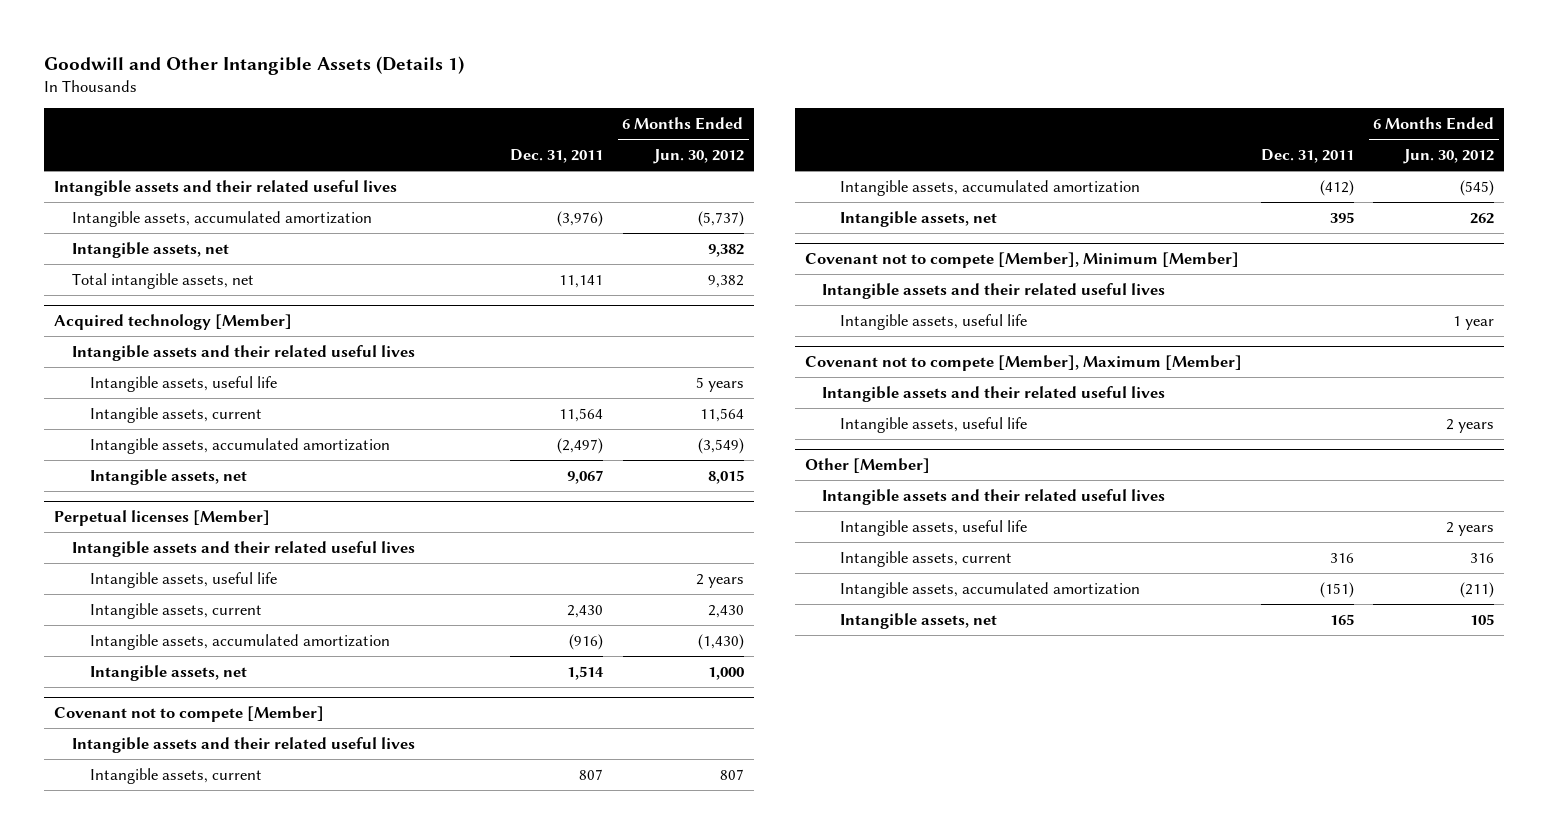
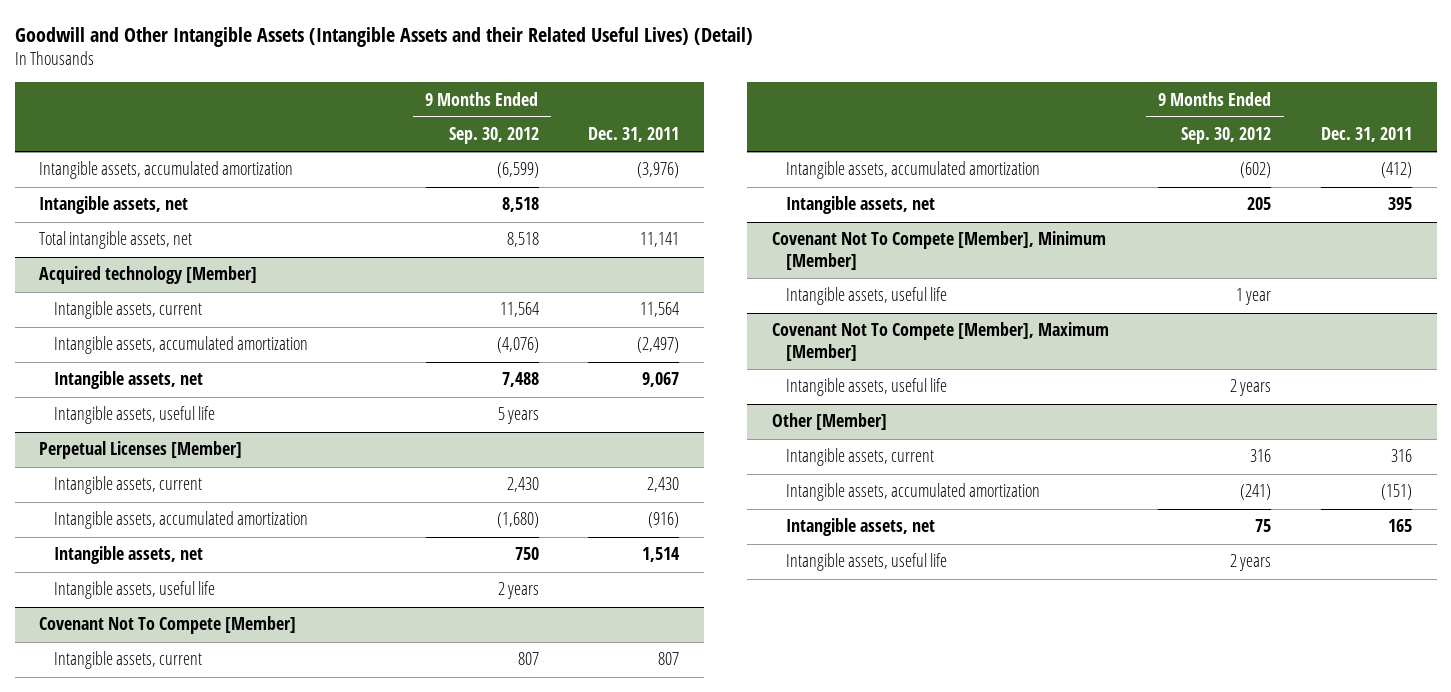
- Goodwill and Other Intangible Assets (Details 1)
+ Goodwill and Other Intangible Assets (Intangible Assets and their Related Useful Lives) (Detail)
- | Dec. 31, 2011 | 6 Months Ended Jun. 30, 2012
+ | 9 Months Ended Sep. 30, 2012 | Dec. 31, 2011
- Intangible assets and their related useful lives
@ Acquired technology [Member]
- Intangible assets and their related useful lives
- Intangible assets, useful life | | 5 years
- Perpetual licenses [Member]
- Intangible assets and their related useful lives
+ Perpetual Licenses [Member]
- Covenant not to compete [Member]
- Intangible assets and their related useful lives
+ Intangible assets, useful life | 2 years |
+ Covenant Not To Compete [Member]
- Covenant not to compete [Member], Minimum [Member]
- Intangible assets and their related useful lives
+ Covenant Not To Compete [Member], Minimum [Member]
- Covenant not to compete [Member], Maximum [Member]
- Intangible assets and their related useful lives
+ Covenant Not To Compete [Member], Maximum [Member]
@ Other [Member]
- Intangible assets and their related useful lives
moved down: Intangible assets, useful life | 2 years |

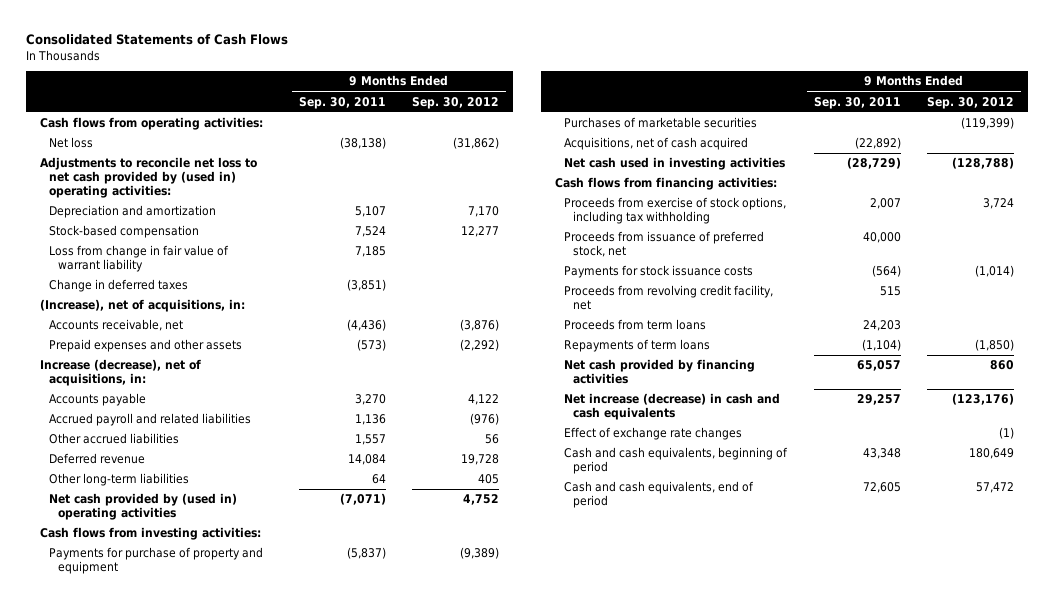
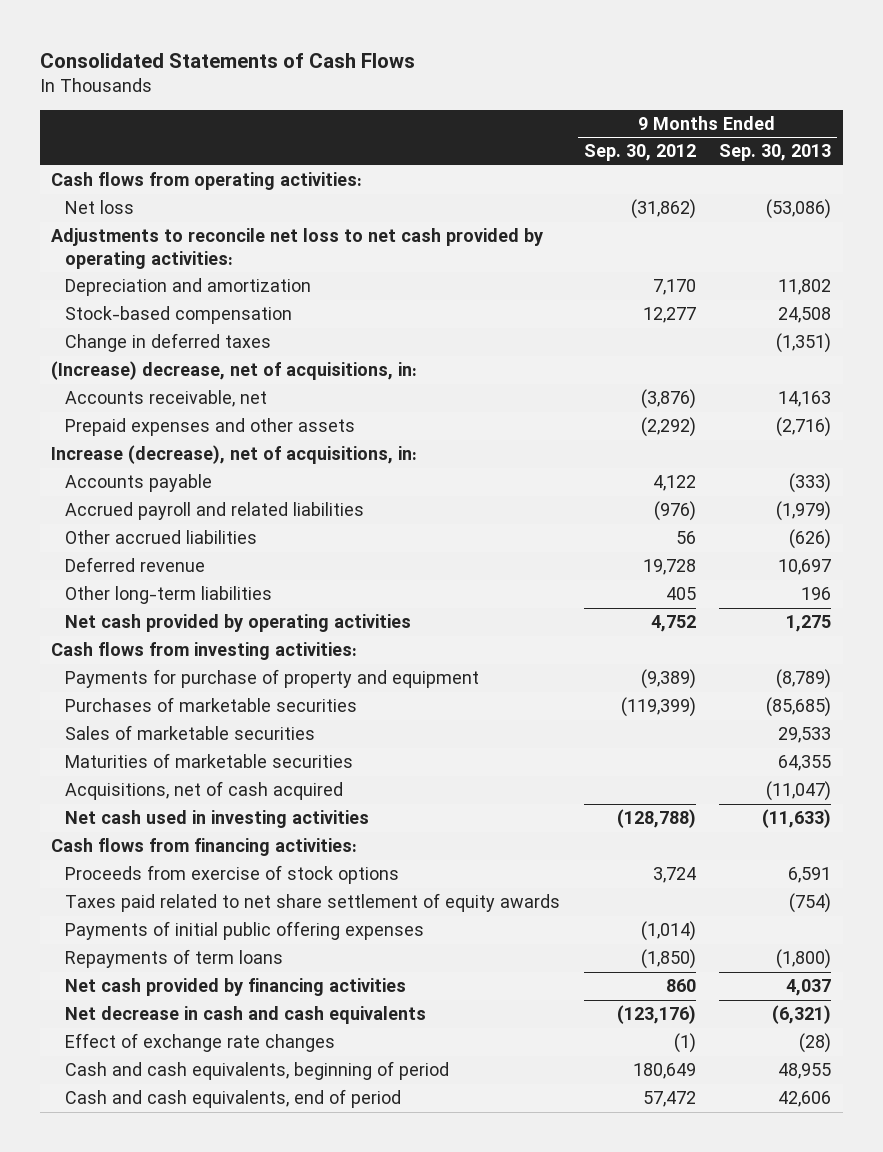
- | 9 Months Ended Sep. 30, 2011 | 9 Months Ended Sep. 30, 2012
+ | 9 Months Ended Sep. 30, 2012 | 9 Months Ended Sep. 30, 2013
- Adjustments to reconcile net loss to net cash provided by (used in) operating activities:
+ Adjustments to reconcile net loss to net cash provided by operating activities:
- Loss from change in fair value of warrant liability | 7,185 |
- (Increase), net of acquisitions, in:
+ (Increase) decrease, net of acquisitions, in:
- Net cash provided by (used in) operating activities | (7,071) | 4,752
+ Net cash provided by operating activities | 4,752 | 1,275
+ Sales of marketable securities | | 29,533
+ Maturities of marketable securities | | 64,355
- Proceeds from exercise of stock options, including tax withholding | 2,007 | 3,724
- Proceeds from issuance of preferred stock, net | 40,000 |
- Payments for stock issuance costs | (564) | (1,014)
- Proceeds from revolving credit facility, net | 515 |
- Proceeds from term loans | 24,203 |
+ Proceeds from exercise of stock options | 3,724 | 6,591
+ Taxes paid related to net share settlement of equity awards | | (754)
+ Payments of initial public offering expenses | (1,014) |
- Net increase (decrease) in cash and cash equivalents | 29,257 | (123,176)
+ Net decrease in cash and cash equivalents | (123,176) | (6,321)

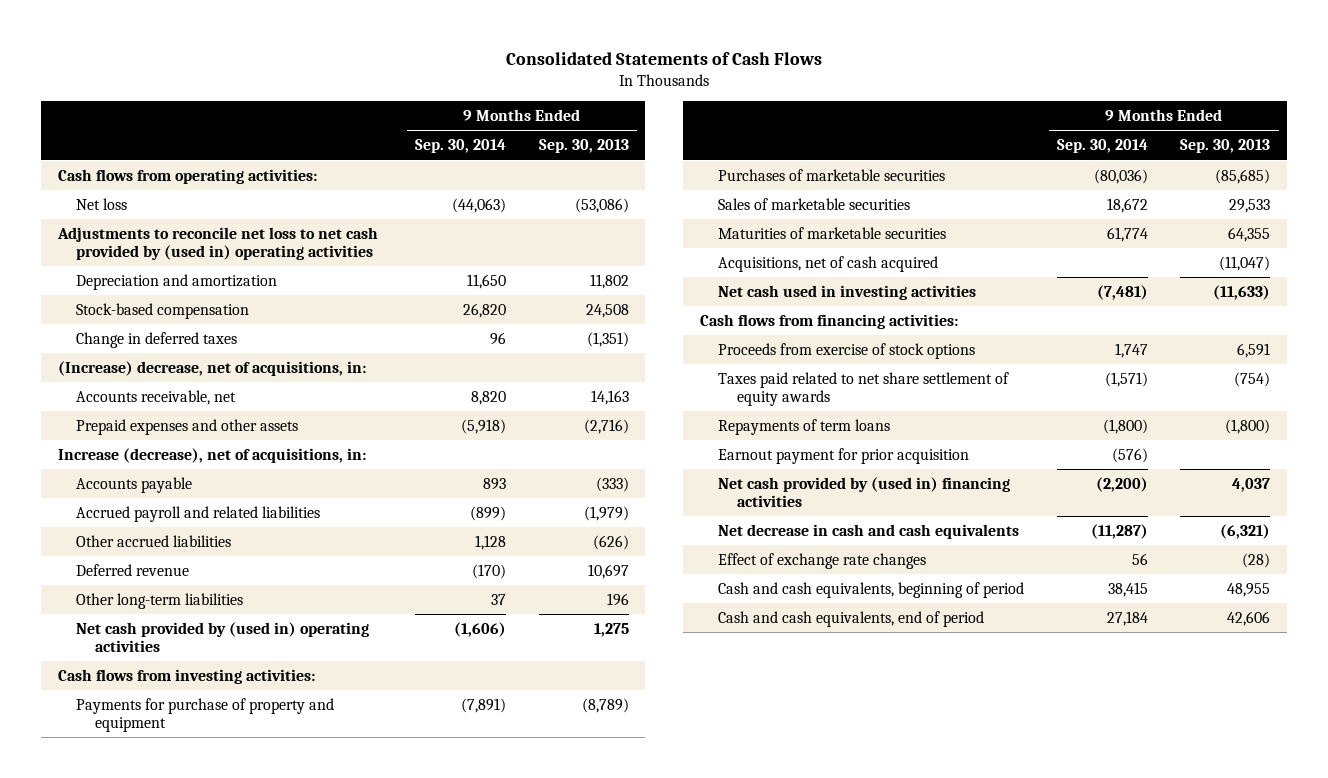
- | 9 Months Ended Sep. 30, 2012 | 9 Months Ended Sep. 30, 2013
+ | 9 Months Ended Sep. 30, 2014 | 9 Months Ended Sep. 30, 2013
- Adjustments to reconcile net loss to net cash provided by operating activities:
+ Adjustments to reconcile net loss to net cash provided by (used in) operating activities
- Net cash provided by operating activities | 4,752 | 1,275
+ Net cash provided by (used in) operating activities | (1,606) | 1,275
- Payments of initial public offering expenses | (1,014) |
- Net cash provided by financing activities | 860 | 4,037
+ Earnout payment for prior acquisition | (576) |
+ Net cash provided by (used in) financing activities | (2,200) | 4,037

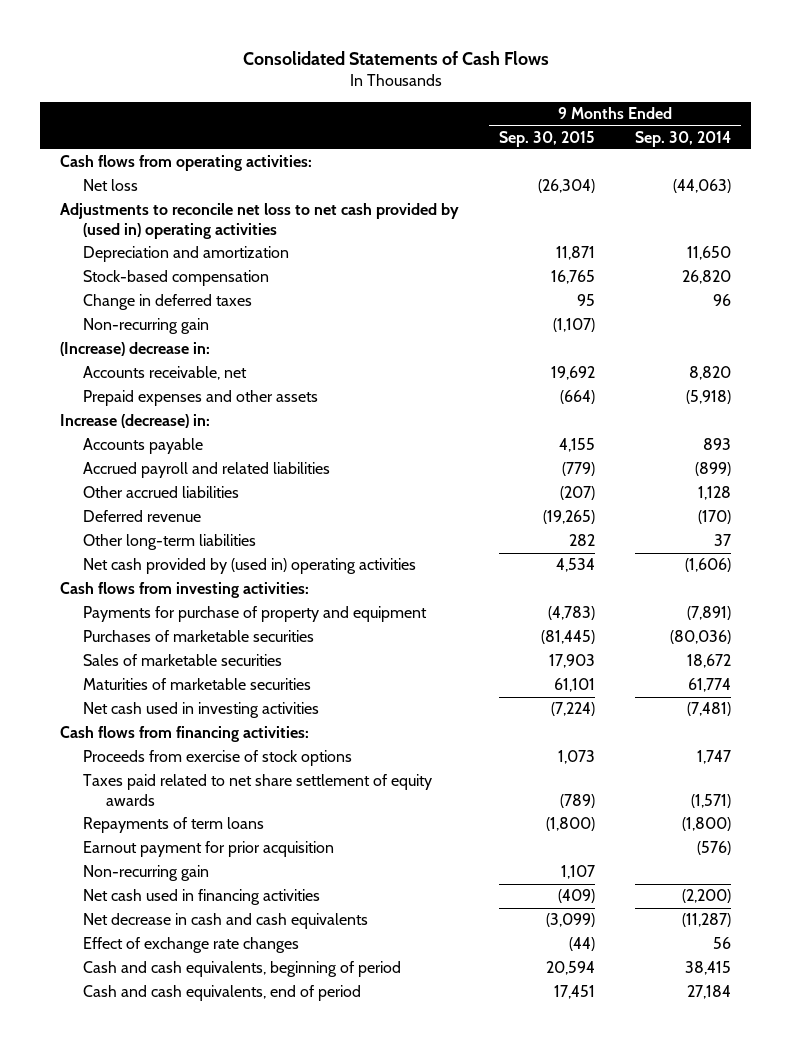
- | 9 Months Ended Sep. 30, 2014 | 9 Months Ended Sep. 30, 2013
+ | 9 Months Ended Sep. 30, 2015 | 9 Months Ended Sep. 30, 2014
- (Increase) decrease, net of acquisitions, in:
+ Non-recurring gain | (1,107) |
+ (Increase) decrease in:
- Increase (decrease), net of acquisitions, in:
+ Increase (decrease) in:
- Acquisitions, net of cash acquired | | (11,047)
- Net cash provided by (used in) financing activities | (2,200) | 4,037
+ Non-recurring gain | 1,107 |
+ Net cash used in financing activities | (409) | (2,200)

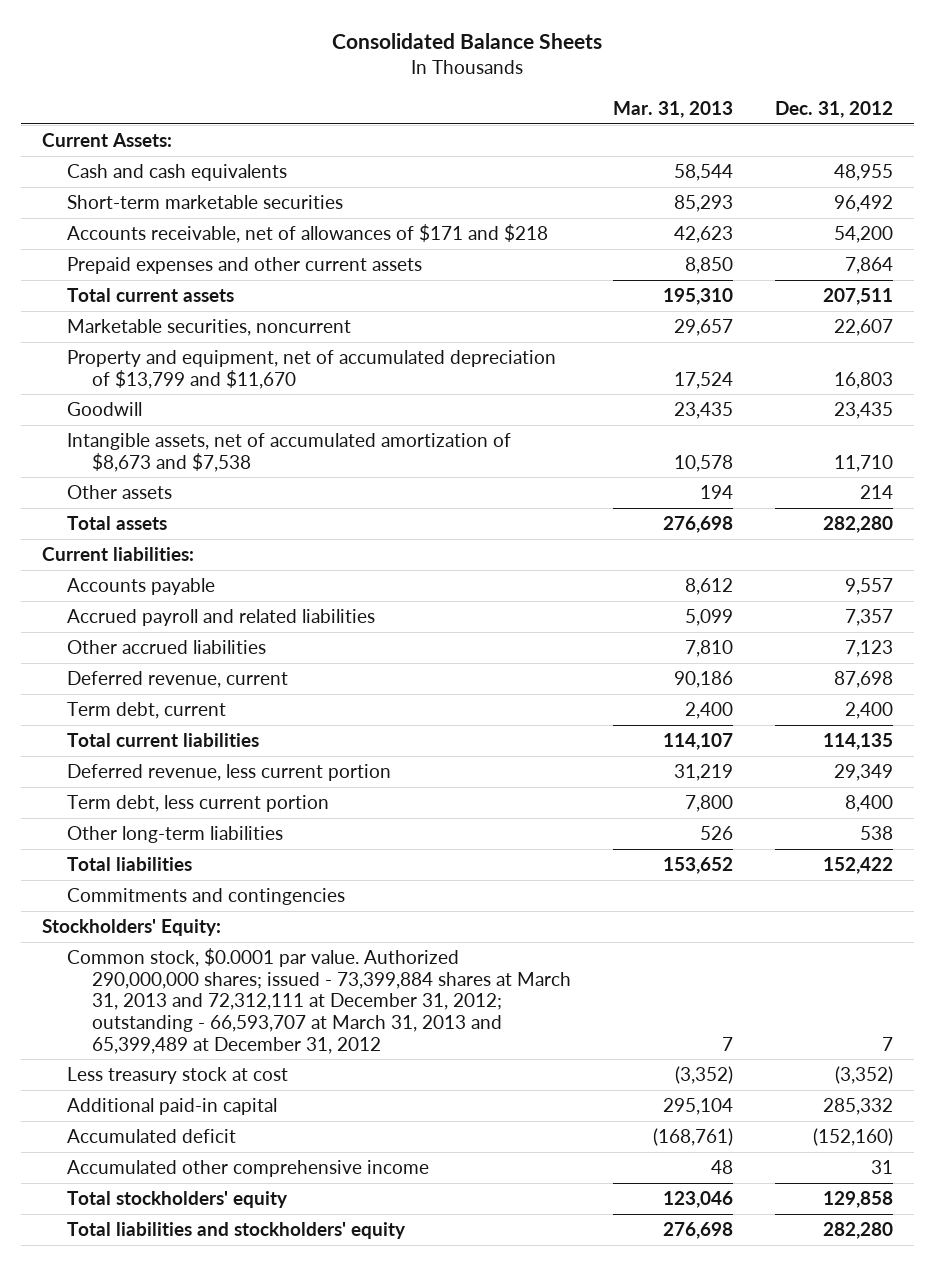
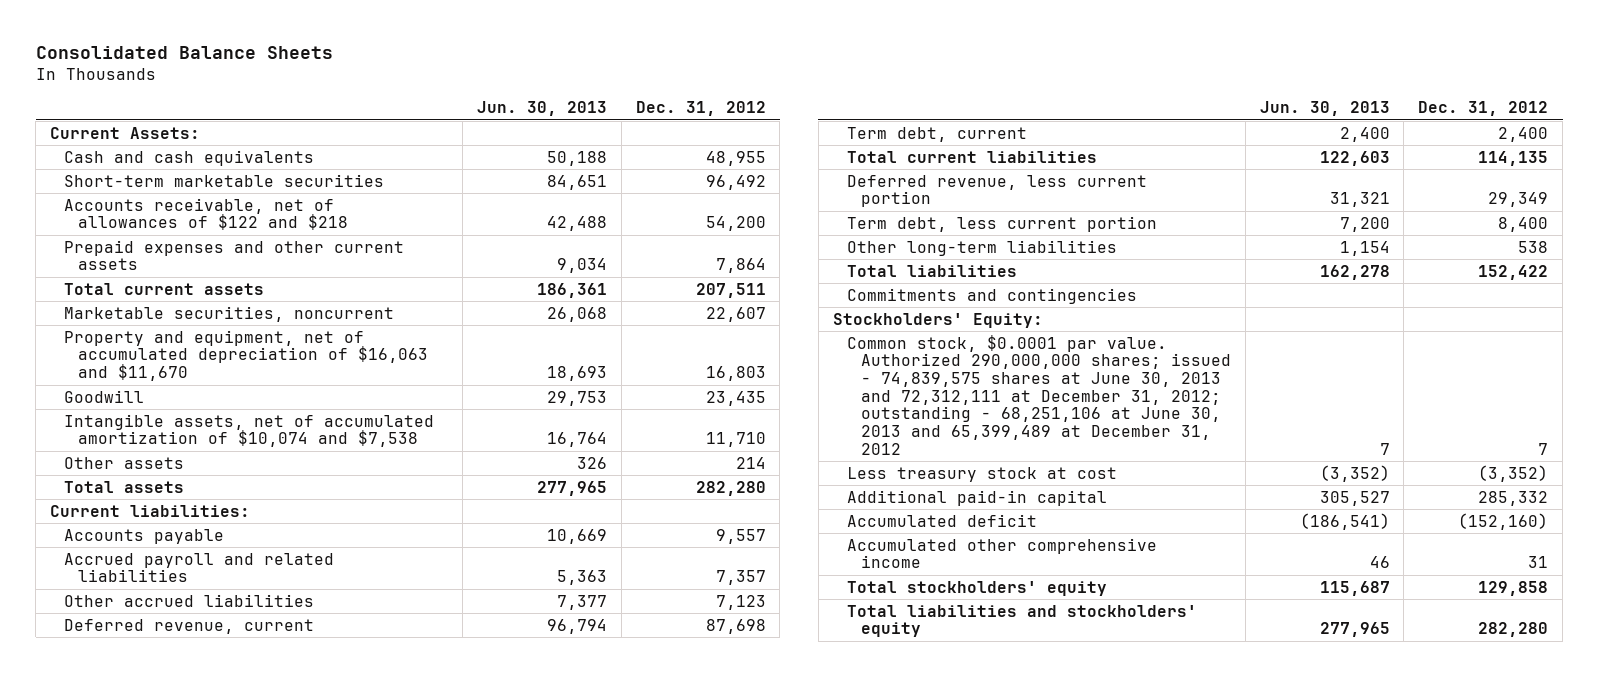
- | Mar. 31, 2013 | Dec. 31, 2012
+ | Jun. 30, 2013 | Dec. 31, 2012
- Accounts receivable, net of allowances of $171 and $218 | 42,623 | 54,200
+ Accounts receivable, net of allowances of $122 and $218 | 42,488 | 54,200
- Property and equipment, net of accumulated depreciation of $13,799 and $11,670 | 17,524 | 16,803
+ Property and equipment, net of accumulated depreciation of $16,063 and $11,670 | 18,693 | 16,803
- Intangible assets, net of accumulated amortization of $8,673 and $7,538 | 10,578 | 11,710
+ Intangible assets, net of accumulated amortization of $10,074 and $7,538 | 16,764 | 11,710
- Common stock, $0.0001 par value. Authorized 290,000,000 shares; issued - 73,399,884 shares at March 31, 2013 and 72,312,111 at December 31, 2012; outstanding - 66,593,707 at March 31, 2013 and 65,399,489 at December 31, 2012 | 7 | 7
+ Common stock, $0.0001 par value. Authorized 290,000,000 shares; issued - 74,839,575 shares at June 30, 2013 and 72,312,111 at December 31, 2012; outstanding - 68,251,106 at June 30, 2013 and 65,399,489 at December 31, 2012 | 7 | 7

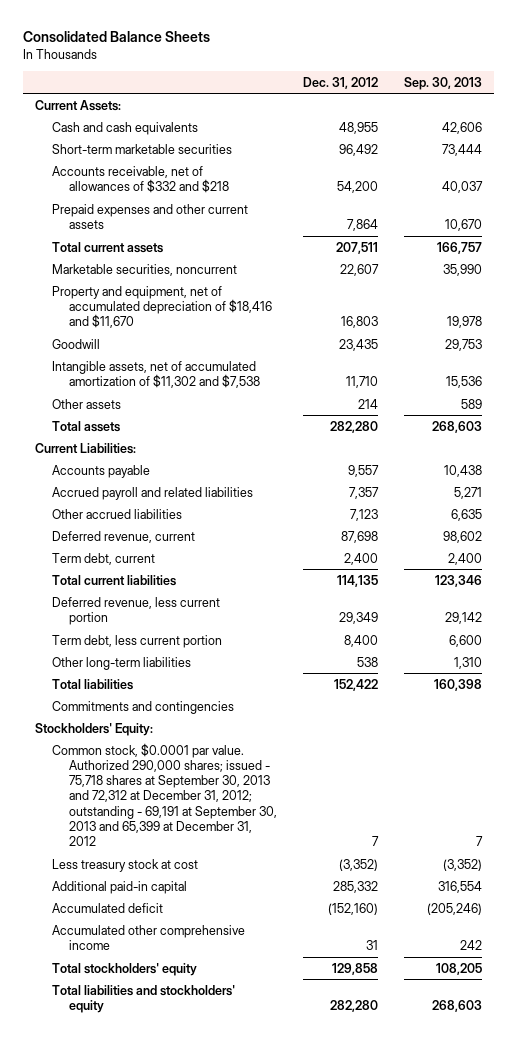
- | Jun. 30, 2013 | Dec. 31, 2012
+ | Dec. 31, 2012 | Sep. 30, 2013
- Accounts receivable, net of allowances of $122 and $218 | 42,488 | 54,200
+ Accounts receivable, net of allowances of $332 and $218 | 54,200 | 40,037
- Property and equipment, net of accumulated depreciation of $16,063 and $11,670 | 18,693 | 16,803
+ Property and equipment, net of accumulated depreciation of $18,416 and $11,670 | 16,803 | 19,978
- Intangible assets, net of accumulated amortization of $10,074 and $7,538 | 16,764 | 11,710
+ Intangible assets, net of accumulated amortization of $11,302 and $7,538 | 11,710 | 15,536
- Current liabilities:
+ Current Liabilities:
- Common stock, $0.0001 par value. Authorized 290,000,000 shares; issued - 74,839,575 shares at June 30, 2013 and 72,312,111 at December 31, 2012; outstanding - 68,251,106 at June 30, 2013 and 65,399,489 at December 31, 2012 | 7 | 7
+ Common stock, $0.0001 par value. Authorized 290,000 shares; issued - 75,718 shares at September 30, 2013 and 72,312 at December 31, 2012; outstanding - 69,191 at September 30, 2013 and 65,399 at December 31, 2012 | 7 | 7

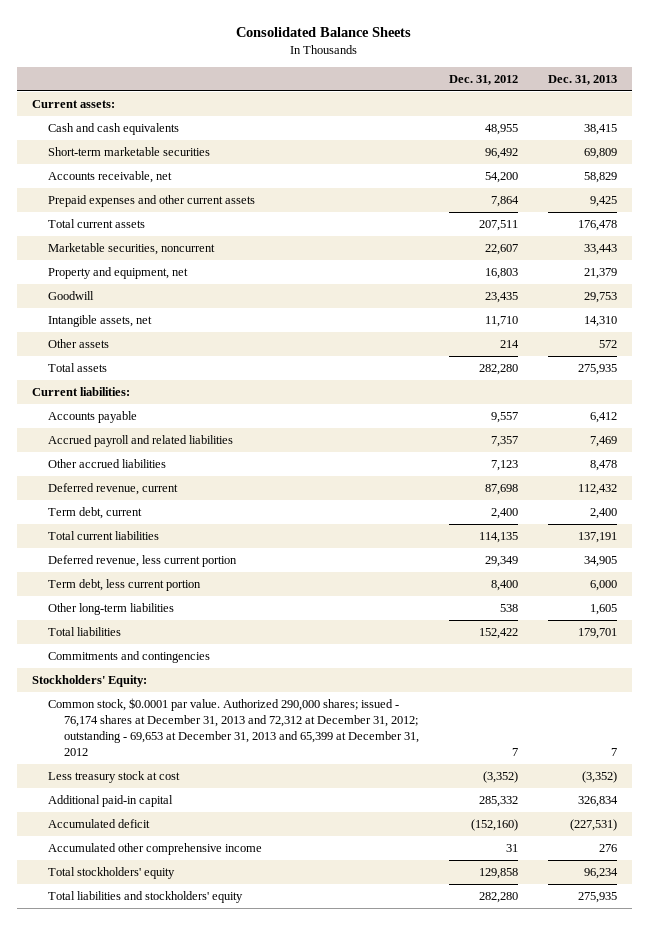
- | Dec. 31, 2012 | Sep. 30, 2013
+ | Dec. 31, 2012 | Dec. 31, 2013
- Current Assets:
+ Current assets:
- Accounts receivable, net of allowances of $332 and $218 | 54,200 | 40,037
+ Accounts receivable, net | 54,200 | 58,829
- Property and equipment, net of accumulated depreciation of $18,416 and $11,670 | 16,803 | 19,978
+ Property and equipment, net | 16,803 | 21,379
- Intangible assets, net of accumulated amortization of $11,302 and $7,538 | 11,710 | 15,536
+ Intangible assets, net | 11,710 | 14,310
- Current Liabilities:
+ Current liabilities:
- Common stock, $0.0001 par value. Authorized 290,000 shares; issued - 75,718 shares at September 30, 2013 and 72,312 at December 31, 2012; outstanding - 69,191 at September 30, 2013 and 65,399 at December 31, 2012 | 7 | 7
+ Common stock, $0.0001 par value. Authorized 290,000 shares; issued - 76,174 shares at December 31, 2013 and 72,312 at December 31, 2012; outstanding - 69,653 at December 31, 2013 and 65,399 at December 31, 2012 | 7 | 7

